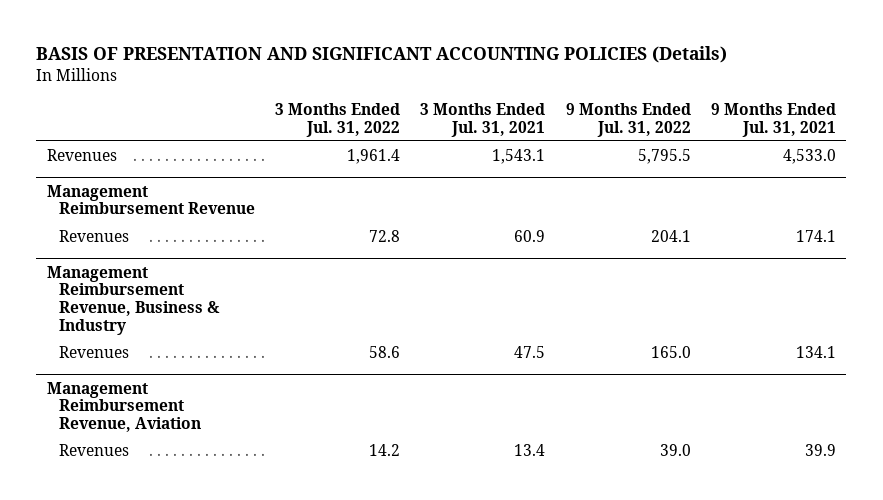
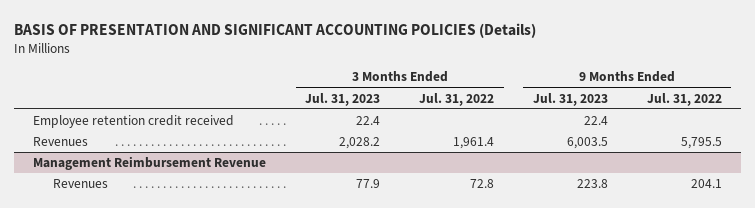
- | 3 Months Ended Jul. 31, 2022 | 3 Months Ended Jul. 31, 2021 | 9 Months Ended Jul. 31, 2022 | 9 Months Ended Jul. 31, 2021
+ | 3 Months Ended Jul. 31, 2023 | 3 Months Ended Jul. 31, 2022 | 9 Months Ended Jul. 31, 2023 | 9 Months Ended Jul. 31, 2022
+ Employee retention credit received | 22.4 | | 22.4 |
- Management Reimbursement Revenue, Business & Industry
- Revenues | 58.6 | 47.5 | 165.0 | 134.1
- Management Reimbursement Revenue, Aviation
- Revenues | 14.2 | 13.4 | 39.0 | 39.9

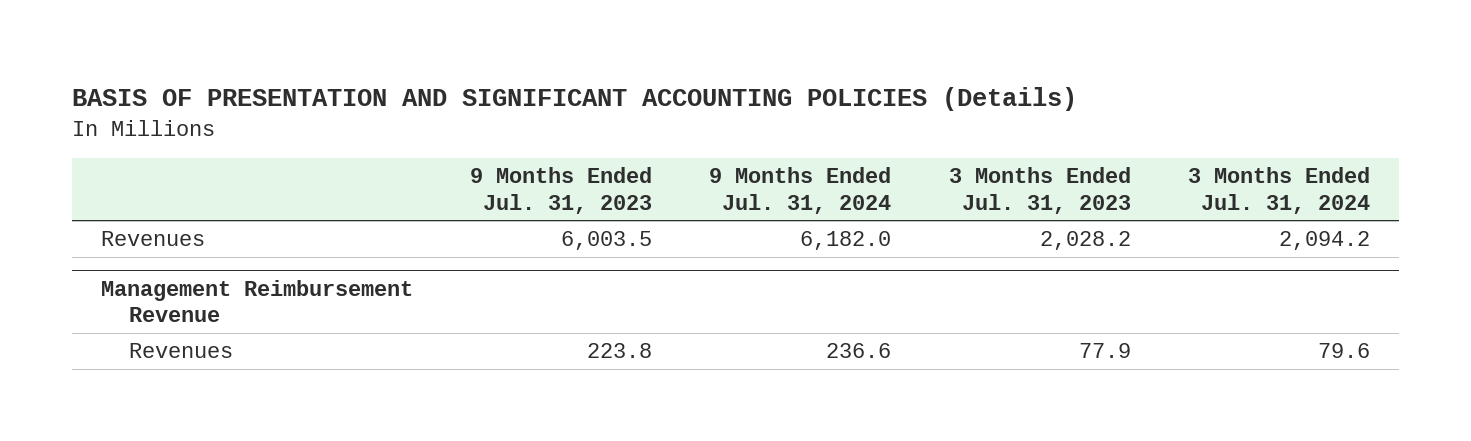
- | 3 Months Ended Jul. 31, 2023 | 3 Months Ended Jul. 31, 2022 | 9 Months Ended Jul. 31, 2023 | 9 Months Ended Jul. 31, 2022
+ | 9 Months Ended Jul. 31, 2023 | 9 Months Ended Jul. 31, 2024 | 3 Months Ended Jul. 31, 2023 | 3 Months Ended Jul. 31, 2024
- Employee retention credit received | 22.4 | | 22.4 |

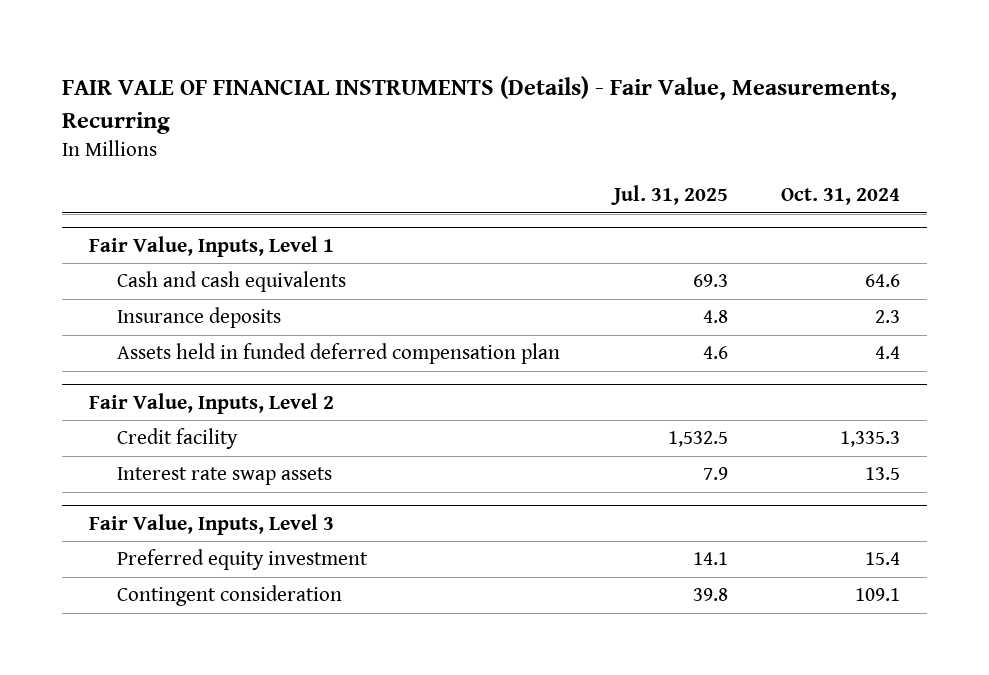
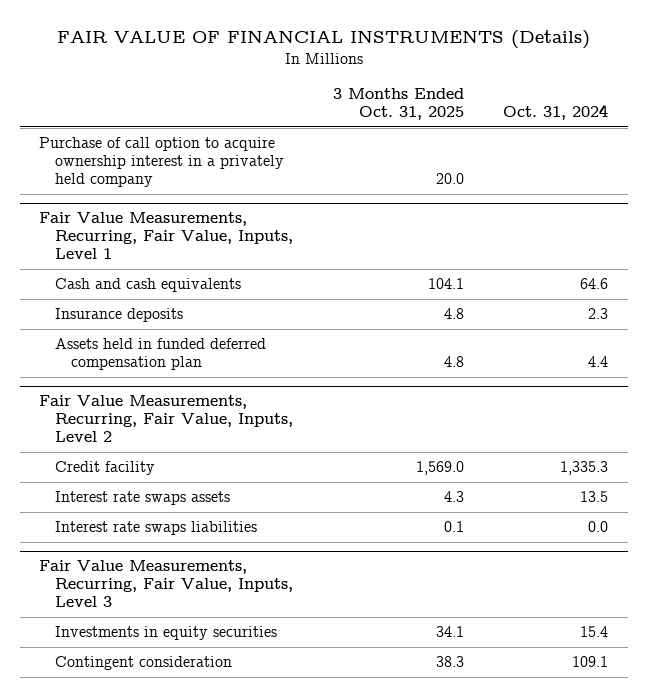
- FAIR VALE OF FINANCIAL INSTRUMENTS (Details) - Fair Value, Measurements, Recurring
+ FAIR VALUE OF FINANCIAL INSTRUMENTS (Details)
- | Jul. 31, 2025 | Oct. 31, 2024
+ | 3 Months Ended Oct. 31, 2025 | Oct. 31, 2024
- Fair Value, Inputs, Level 1
+ Purchase of call option to acquire ownership interest in a privately held company | 20.0 |
+ Fair Value Measurements, Recurring, Fair Value, Inputs, Level 1
- Fair Value, Inputs, Level 2
+ Fair Value Measurements, Recurring, Fair Value, Inputs, Level 2
- Interest rate swap assets | 7.9 | 13.5
- Fair Value, Inputs, Level 3
- Preferred equity investment | 14.1 | 15.4
+ Interest rate swaps assets | 4.3 | 13.5
+ Interest rate swaps liabilities | 0.1 | 0.0
+ Fair Value Measurements, Recurring, Fair Value, Inputs, Level 3
+ Investments in equity securities | 34.1 | 15.4

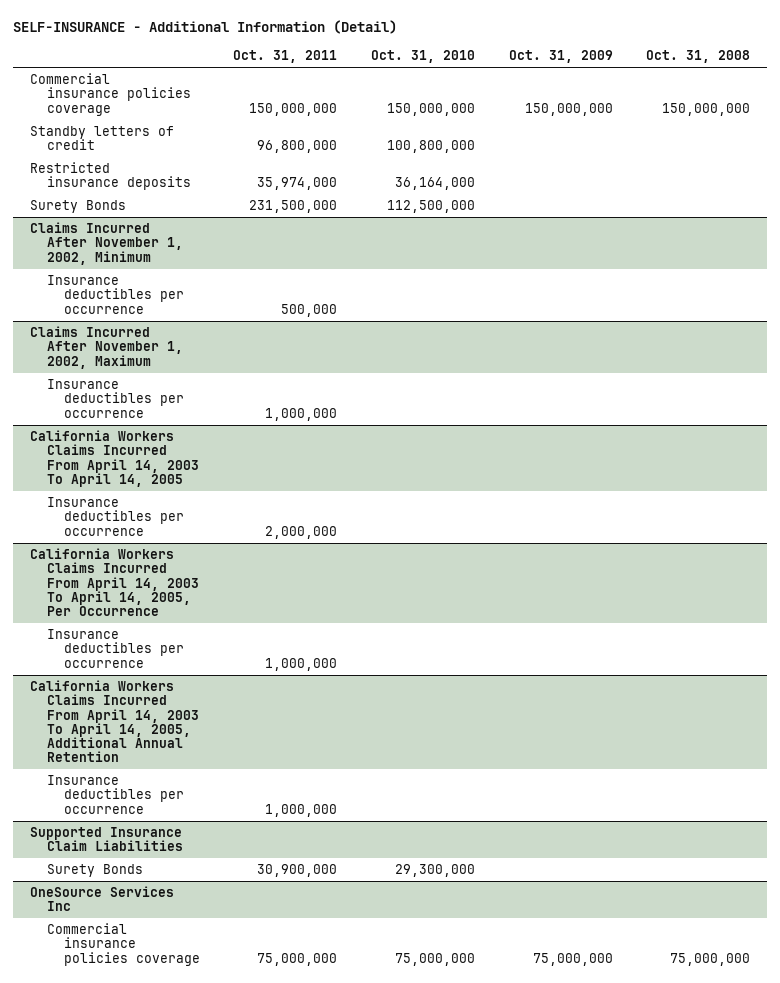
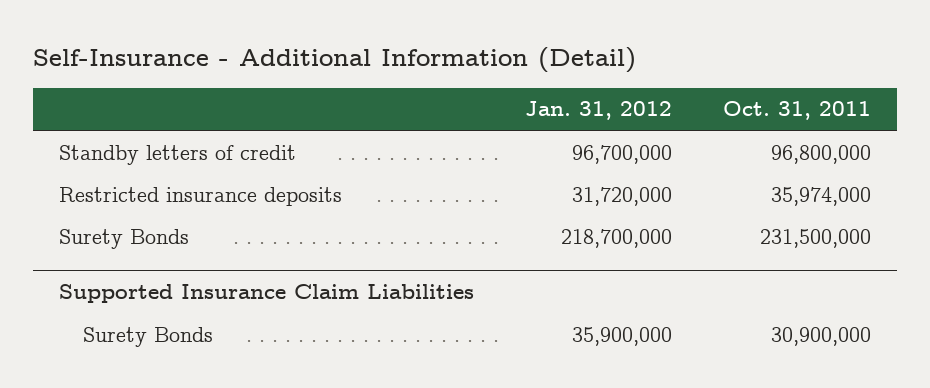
- SELF-INSURANCE - Additional Information (Detail)
+ Self-Insurance - Additional Information (Detail)
- | Oct. 31, 2011 | Oct. 31, 2010 | Oct. 31, 2009 | Oct. 31, 2008
+ | Jan. 31, 2012 | Oct. 31, 2011
- Commercial insurance policies coverage | 150,000,000 | 150,000,000 | 150,000,000 | 150,000,000
- Claims Incurred After November 1, 2002, Minimum
- Insurance deductibles per occurrence | 500,000 | | |
- Claims Incurred After November 1, 2002, Maximum
- Insurance deductibles per occurrence | 1,000,000 | | |
- California Workers Claims Incurred From April 14, 2003 To April 14, 2005
- Insurance deductibles per occurrence | 2,000,000 | | |
- California Workers Claims Incurred From April 14, 2003 To April 14, 2005, Per Occurrence
- Insurance deductibles per occurrence | 1,000,000 | | |
- California Workers Claims Incurred From April 14, 2003 To April 14, 2005, Additional Annual Retention
- Insurance deductibles per occurrence | 1,000,000 | | |
- OneSource Services Inc
- Commercial insurance policies coverage | 75,000,000 | 75,000,000 | 75,000,000 | 75,000,000

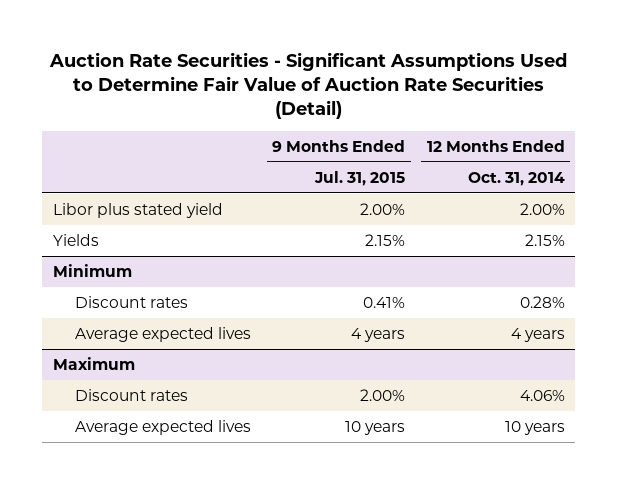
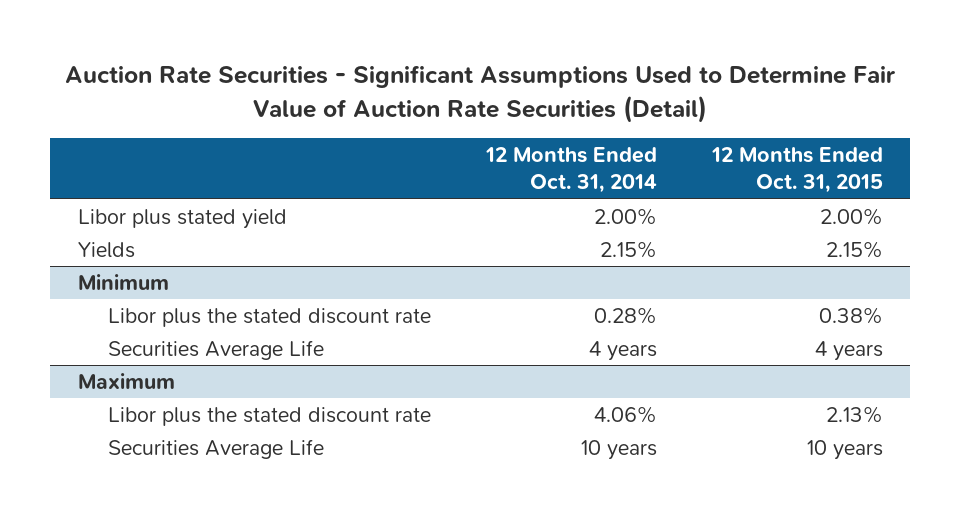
- | 9 Months Ended Jul. 31, 2015 | 12 Months Ended Oct. 31, 2014
+ | 12 Months Ended Oct. 31, 2014 | 12 Months Ended Oct. 31, 2015
@ Minimum
- Discount rates | 0.41% | 0.28%
- Average expected lives | 4 years | 4 years
+ Libor plus the stated discount rate | 0.28% | 0.38%
+ Securities Average Life | 4 years | 4 years
@ Maximum
- Discount rates | 2.00% | 4.06%
- Average expected lives | 10 years | 10 years
+ Libor plus the stated discount rate | 4.06% | 2.13%
+ Securities Average Life | 10 years | 10 years

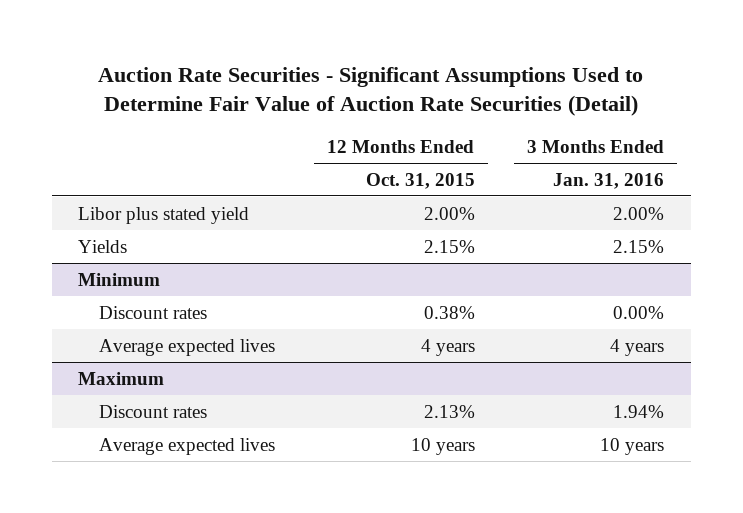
- | 12 Months Ended Oct. 31, 2014 | 12 Months Ended Oct. 31, 2015
+ | 12 Months Ended Oct. 31, 2015 | 3 Months Ended Jan. 31, 2016
@ Minimum
- Libor plus the stated discount rate | 0.28% | 0.38%
- Securities Average Life | 4 years | 4 years
+ Discount rates | 0.38% | 0.00%
+ Average expected lives | 4 years | 4 years
@ Maximum
- Libor plus the stated discount rate | 4.06% | 2.13%
- Securities Average Life | 10 years | 10 years
+ Discount rates | 2.13% | 1.94%
+ Average expected lives | 10 years | 10 years

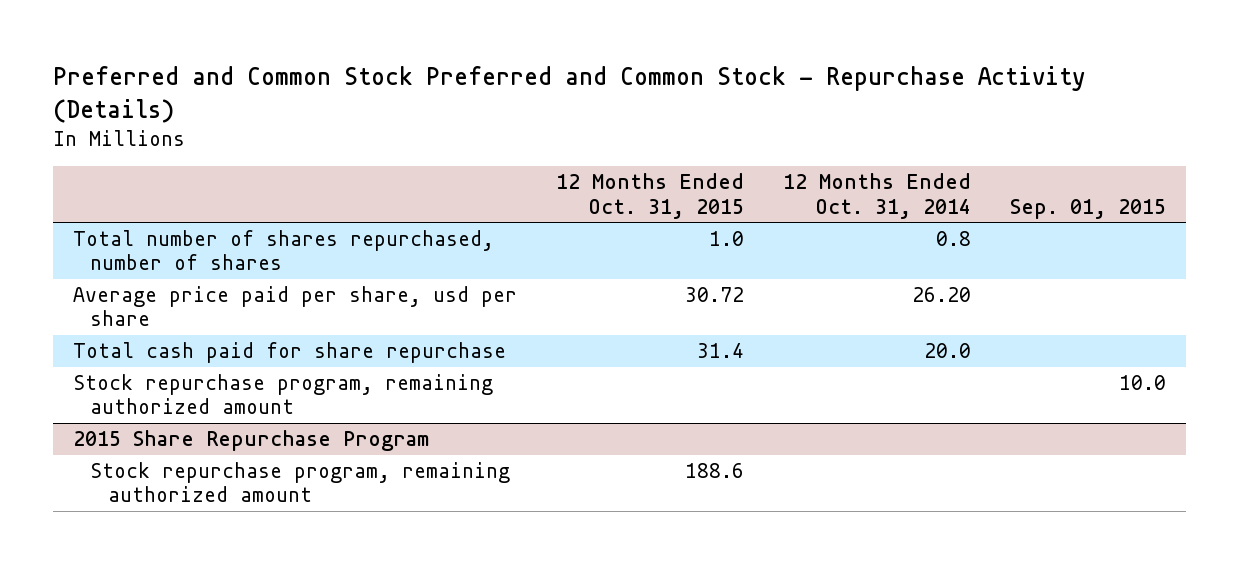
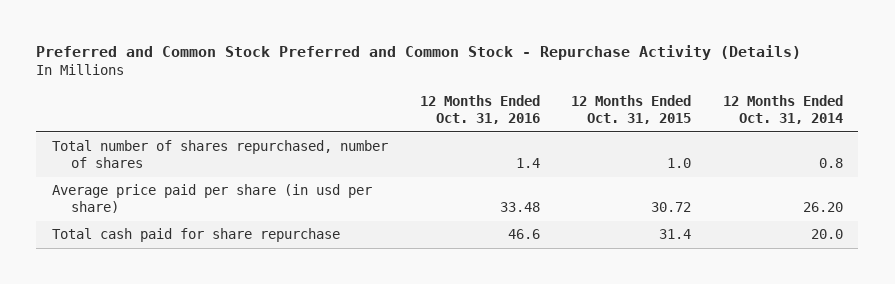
- | 12 Months Ended Oct. 31, 2015 | 12 Months Ended Oct. 31, 2014 | Sep. 01, 2015
+ | 12 Months Ended Oct. 31, 2016 | 12 Months Ended Oct. 31, 2015 | 12 Months Ended Oct. 31, 2014
- Average price paid per share, usd per share | 30.72 | 26.20 |
+ Average price paid per share (in usd per share) | 33.48 | 30.72 | 26.20
- Stock repurchase program, remaining authorized amount | | | 10.0
- 2015 Share Repurchase Program
- Stock repurchase program, remaining authorized amount | 188.6 | |

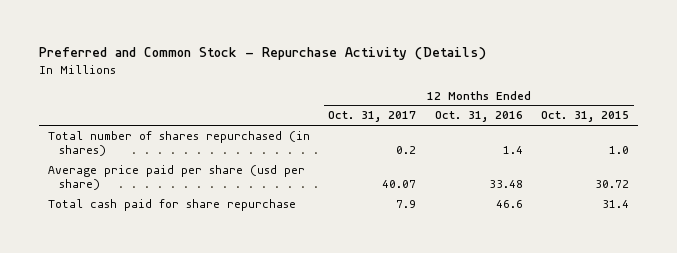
- Preferred and Common Stock Preferred and Common Stock - Repurchase Activity (Details)
+ Preferred and Common Stock - Repurchase Activity (Details)
- | 12 Months Ended Oct. 31, 2016 | 12 Months Ended Oct. 31, 2015 | 12 Months Ended Oct. 31, 2014
+ | 12 Months Ended Oct. 31, 2017 | 12 Months Ended Oct. 31, 2016 | 12 Months Ended Oct. 31, 2015
- Total number of shares repurchased, number of shares | 1.4 | 1.0 | 0.8
- Average price paid per share (in usd per share) | 33.48 | 30.72 | 26.20
+ Total number of shares repurchased (in shares) | 0.2 | 1.4 | 1.0
+ Average price paid per share (usd per share) | 40.07 | 33.48 | 30.72

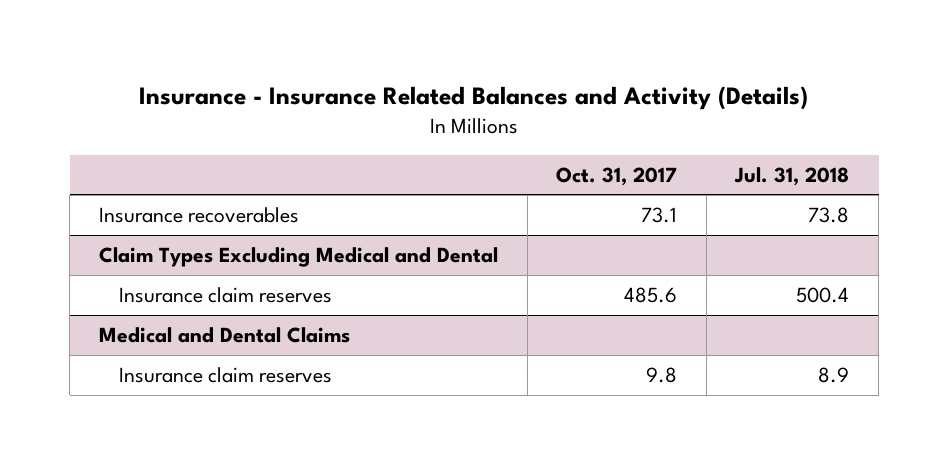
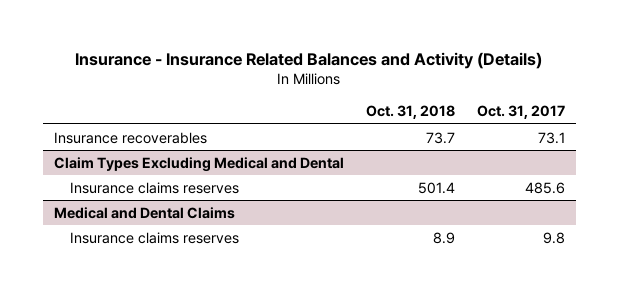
- | Oct. 31, 2017 | Jul. 31, 2018
+ | Oct. 31, 2018 | Oct. 31, 2017
@ Claim Types Excluding Medical and Dental
- Insurance claim reserves | 485.6 | 500.4
+ Insurance claims reserves | 501.4 | 485.6
@ Medical and Dental Claims
- Insurance claim reserves | 9.8 | 8.9
+ Insurance claims reserves | 8.9 | 9.8

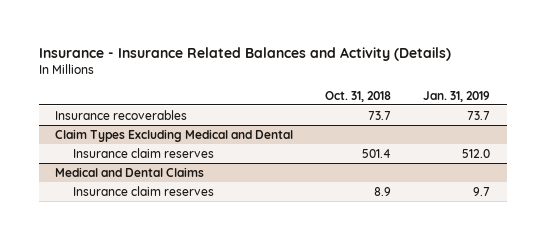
- | Oct. 31, 2018 | Oct. 31, 2017
+ | Oct. 31, 2018 | Jan. 31, 2019
@ Claim Types Excluding Medical and Dental
- Insurance claims reserves | 501.4 | 485.6
+ Insurance claim reserves | 501.4 | 512.0
@ Medical and Dental Claims
- Insurance claims reserves | 8.9 | 9.8
+ Insurance claim reserves | 8.9 | 9.7

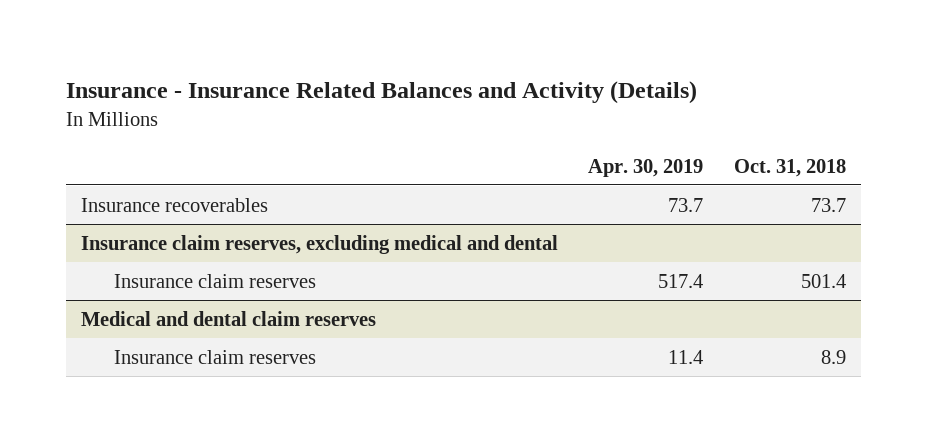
- | Oct. 31, 2018 | Jan. 31, 2019
+ | Apr. 30, 2019 | Oct. 31, 2018
- Claim Types Excluding Medical and Dental
+ Insurance claim reserves, excluding medical and dental
- Medical and Dental Claims
+ Medical and dental claim reserves

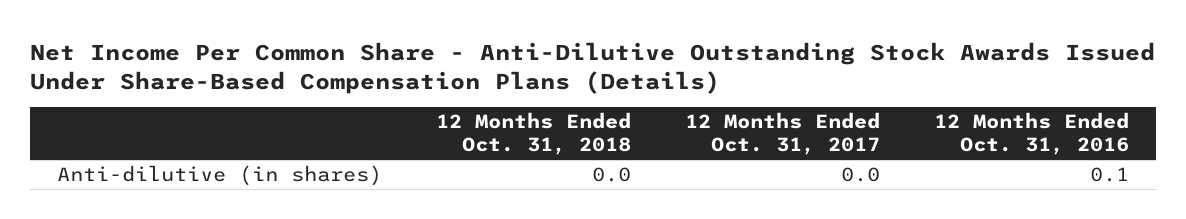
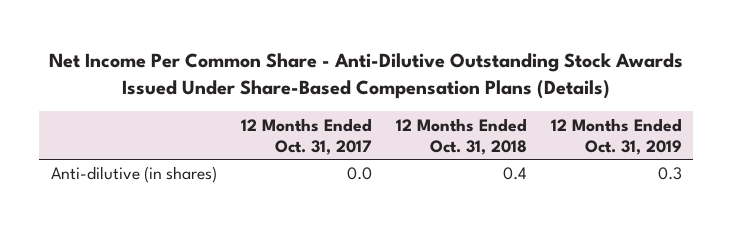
- | 12 Months Ended Oct. 31, 2018 | 12 Months Ended Oct. 31, 2017 | 12 Months Ended Oct. 31, 2016
+ | 12 Months Ended Oct. 31, 2017 | 12 Months Ended Oct. 31, 2018 | 12 Months Ended Oct. 31, 2019
- Anti-dilutive (in shares) | 0.0 | 0.0 | 0.1
+ Anti-dilutive (in shares) | 0.0 | 0.4 | 0.3

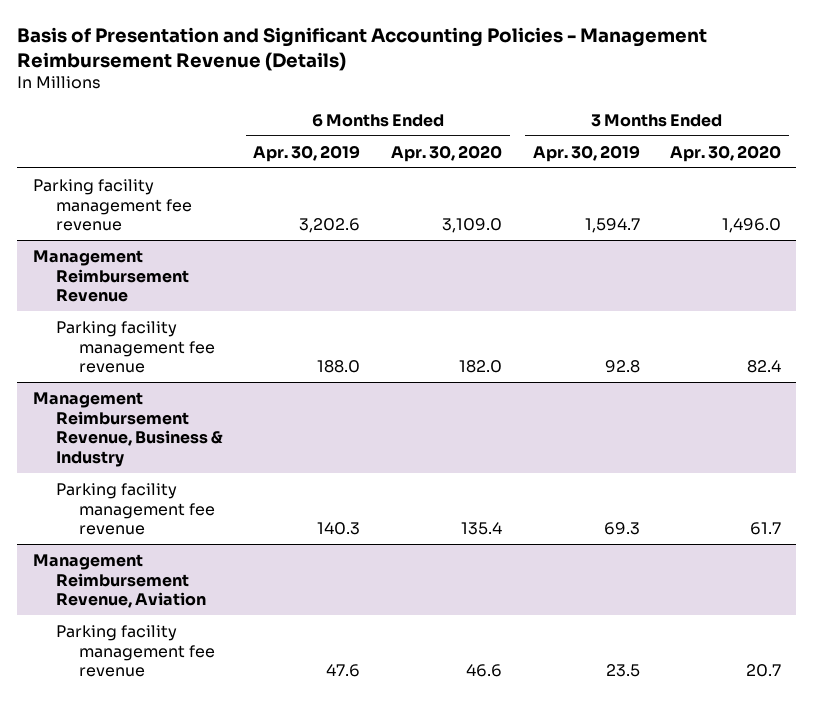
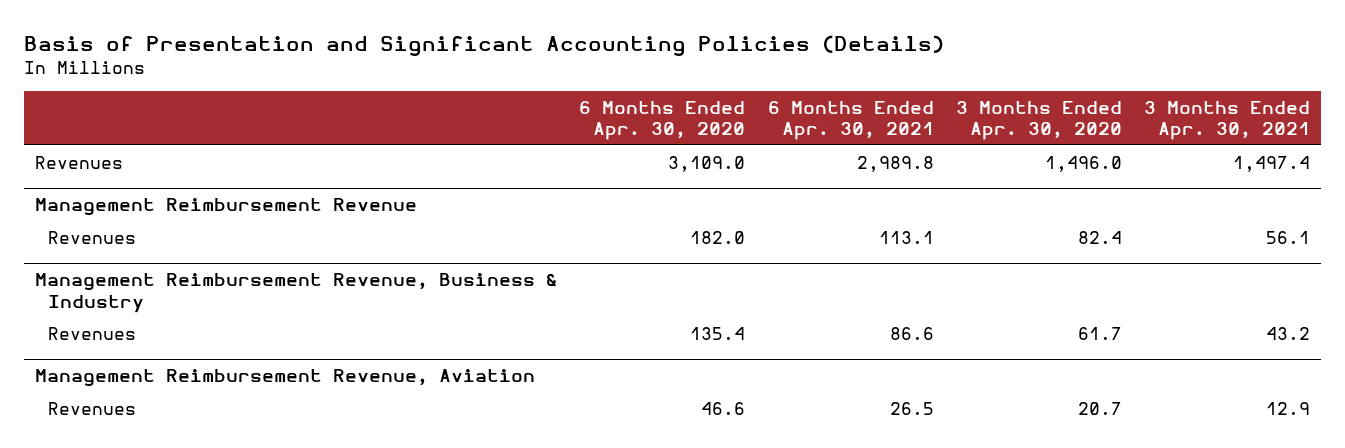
- Basis of Presentation and Significant Accounting Policies - Management Reimbursement Revenue (Details)
+ Basis of Presentation and Significant Accounting Policies (Details)
- | 6 Months Ended Apr. 30, 2019 | 6 Months Ended Apr. 30, 2020 | 3 Months Ended Apr. 30, 2019 | 3 Months Ended Apr. 30, 2020
+ | 6 Months Ended Apr. 30, 2020 | 6 Months Ended Apr. 30, 2021 | 3 Months Ended Apr. 30, 2020 | 3 Months Ended Apr. 30, 2021
- Parking facility management fee revenue | 3,202.6 | 3,109.0 | 1,594.7 | 1,496.0
+ Revenues | 3,109.0 | 2,989.8 | 1,496.0 | 1,497.4
@ Management Reimbursement Revenue
- Parking facility management fee revenue | 188.0 | 182.0 | 92.8 | 82.4
+ Revenues | 182.0 | 113.1 | 82.4 | 56.1
@ Management Reimbursement Revenue, Business & Industry
- Parking facility management fee revenue | 140.3 | 135.4 | 69.3 | 61.7
+ Revenues | 135.4 | 86.6 | 61.7 | 43.2
@ Management Reimbursement Revenue, Aviation
- Parking facility management fee revenue | 47.6 | 46.6 | 23.5 | 20.7
+ Revenues | 46.6 | 26.5 | 20.7 | 12.9

